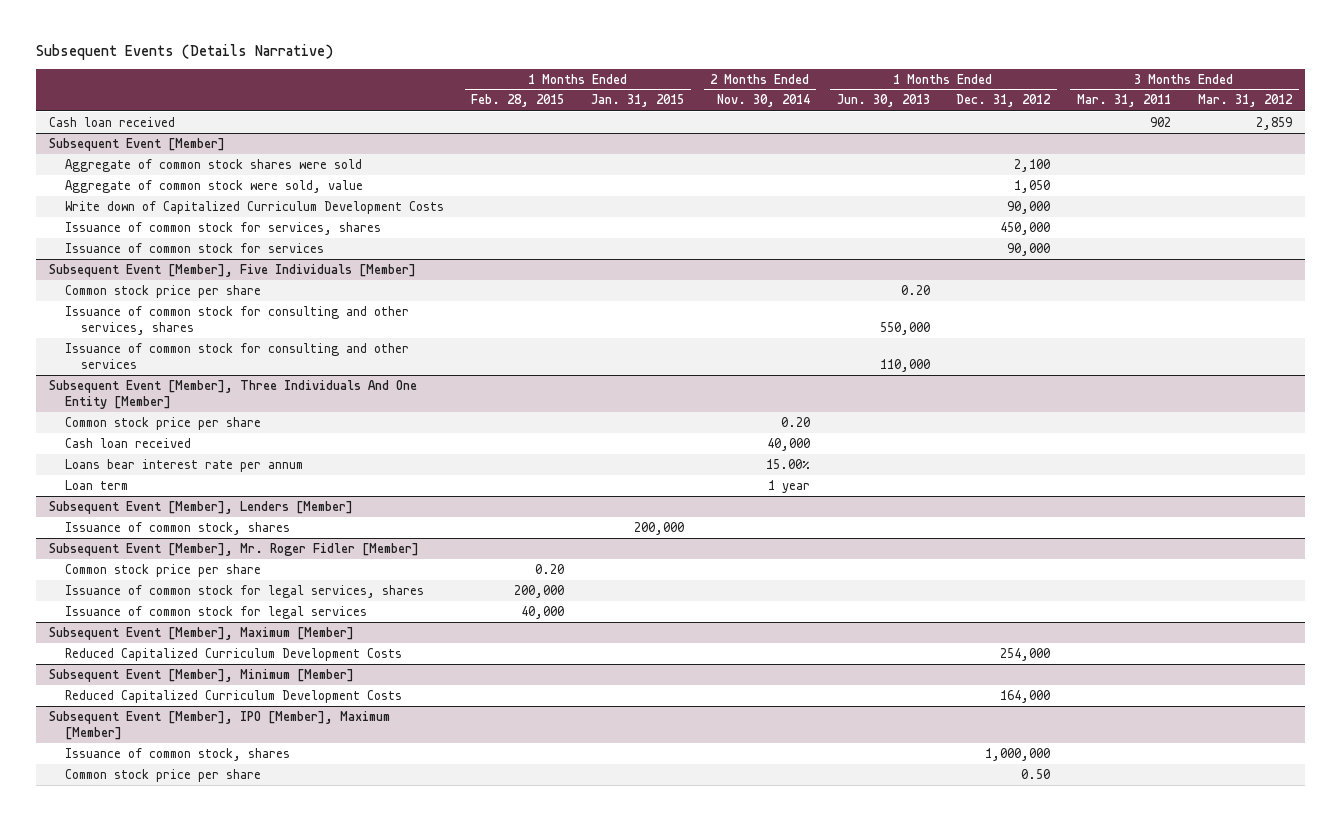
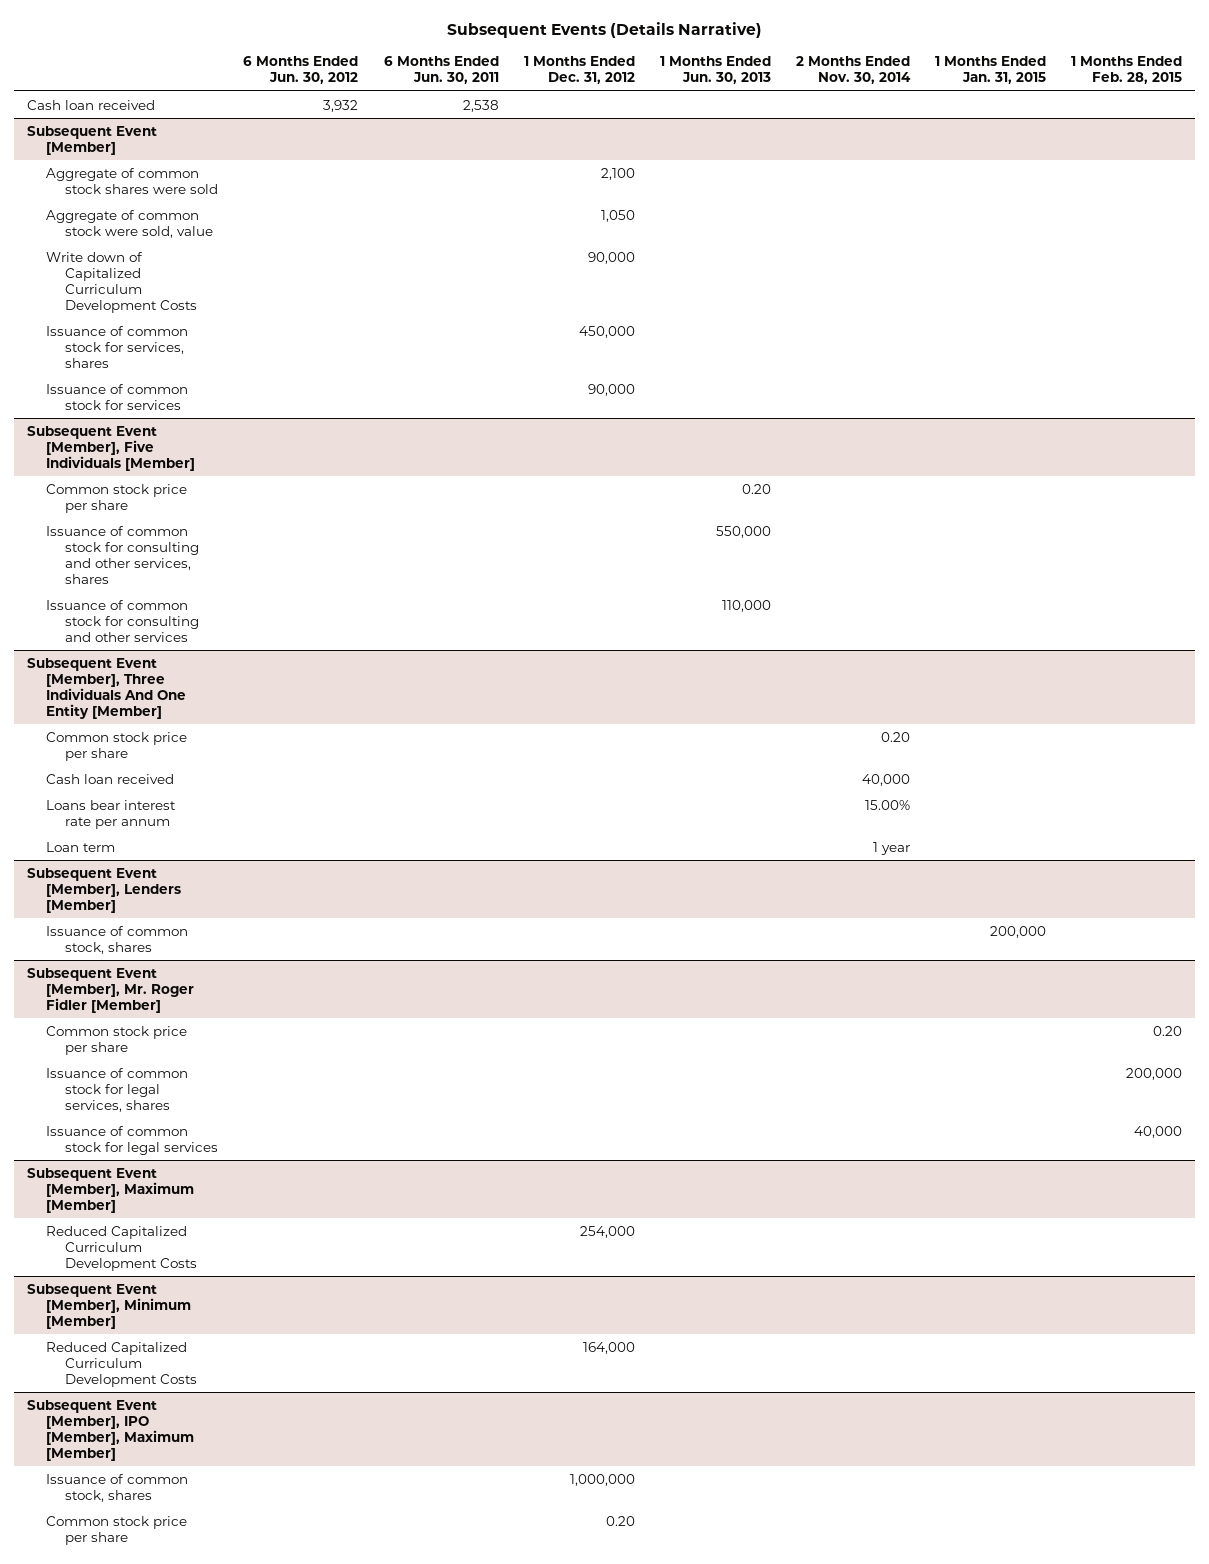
- | 1 Months Ended Feb. 28, 2015 | 1 Months Ended Jan. 31, 2015 | 2 Months Ended Nov. 30, 2014 | 1 Months Ended Jun. 30, 2013 | 1 Months Ended Dec. 31, 2012 | 3 Months Ended Mar. 31, 2011 | 3 Months Ended Mar. 31, 2012
+ | 6 Months Ended Jun. 30, 2012 | 6 Months Ended Jun. 30, 2011 | 1 Months Ended Dec. 31, 2012 | 1 Months Ended Jun. 30, 2013 | 2 Months Ended Nov. 30, 2014 | 1 Months Ended Jan. 31, 2015 | 1 Months Ended Feb. 28, 2015
@ Subsequent Event [Member], IPO [Member], Maximum [Member]
- Common stock price per share | | | | | 0.50 | |
+ Common stock price per share | | | 0.20 | | | |

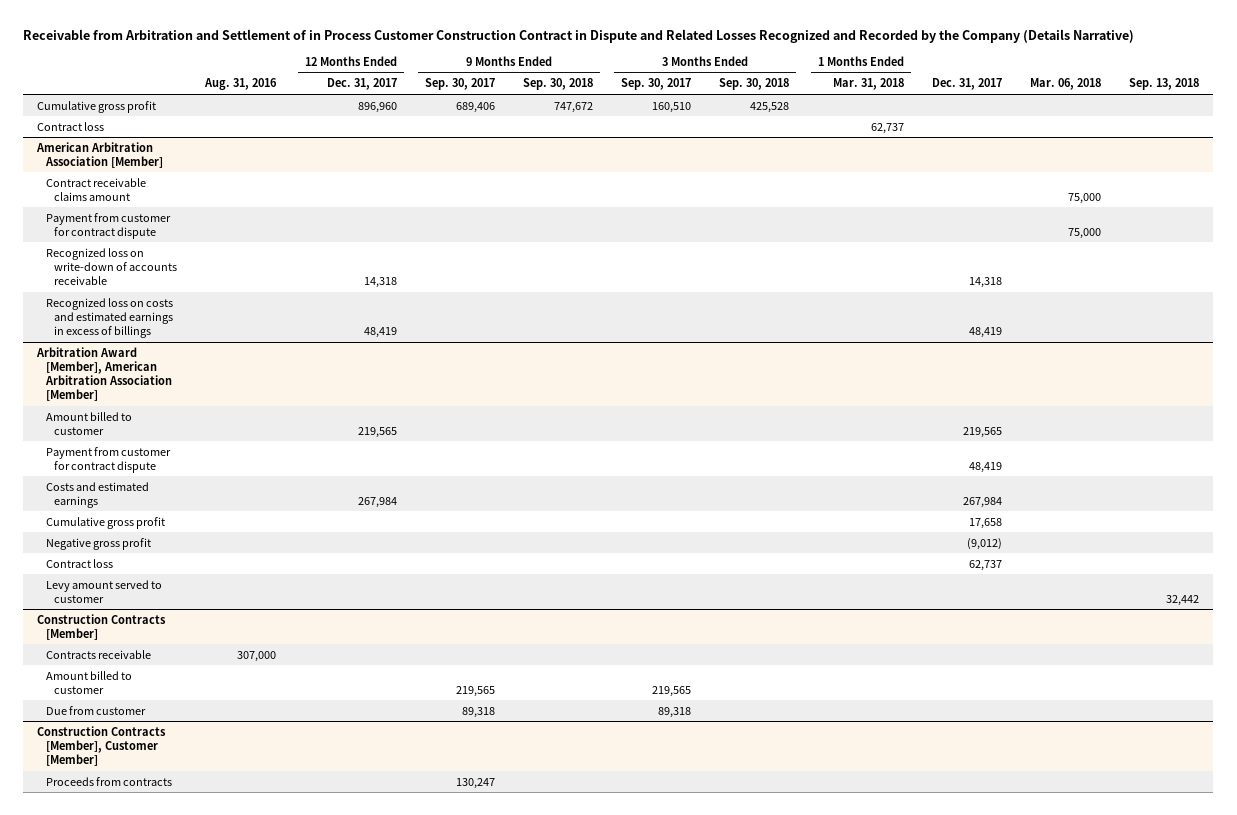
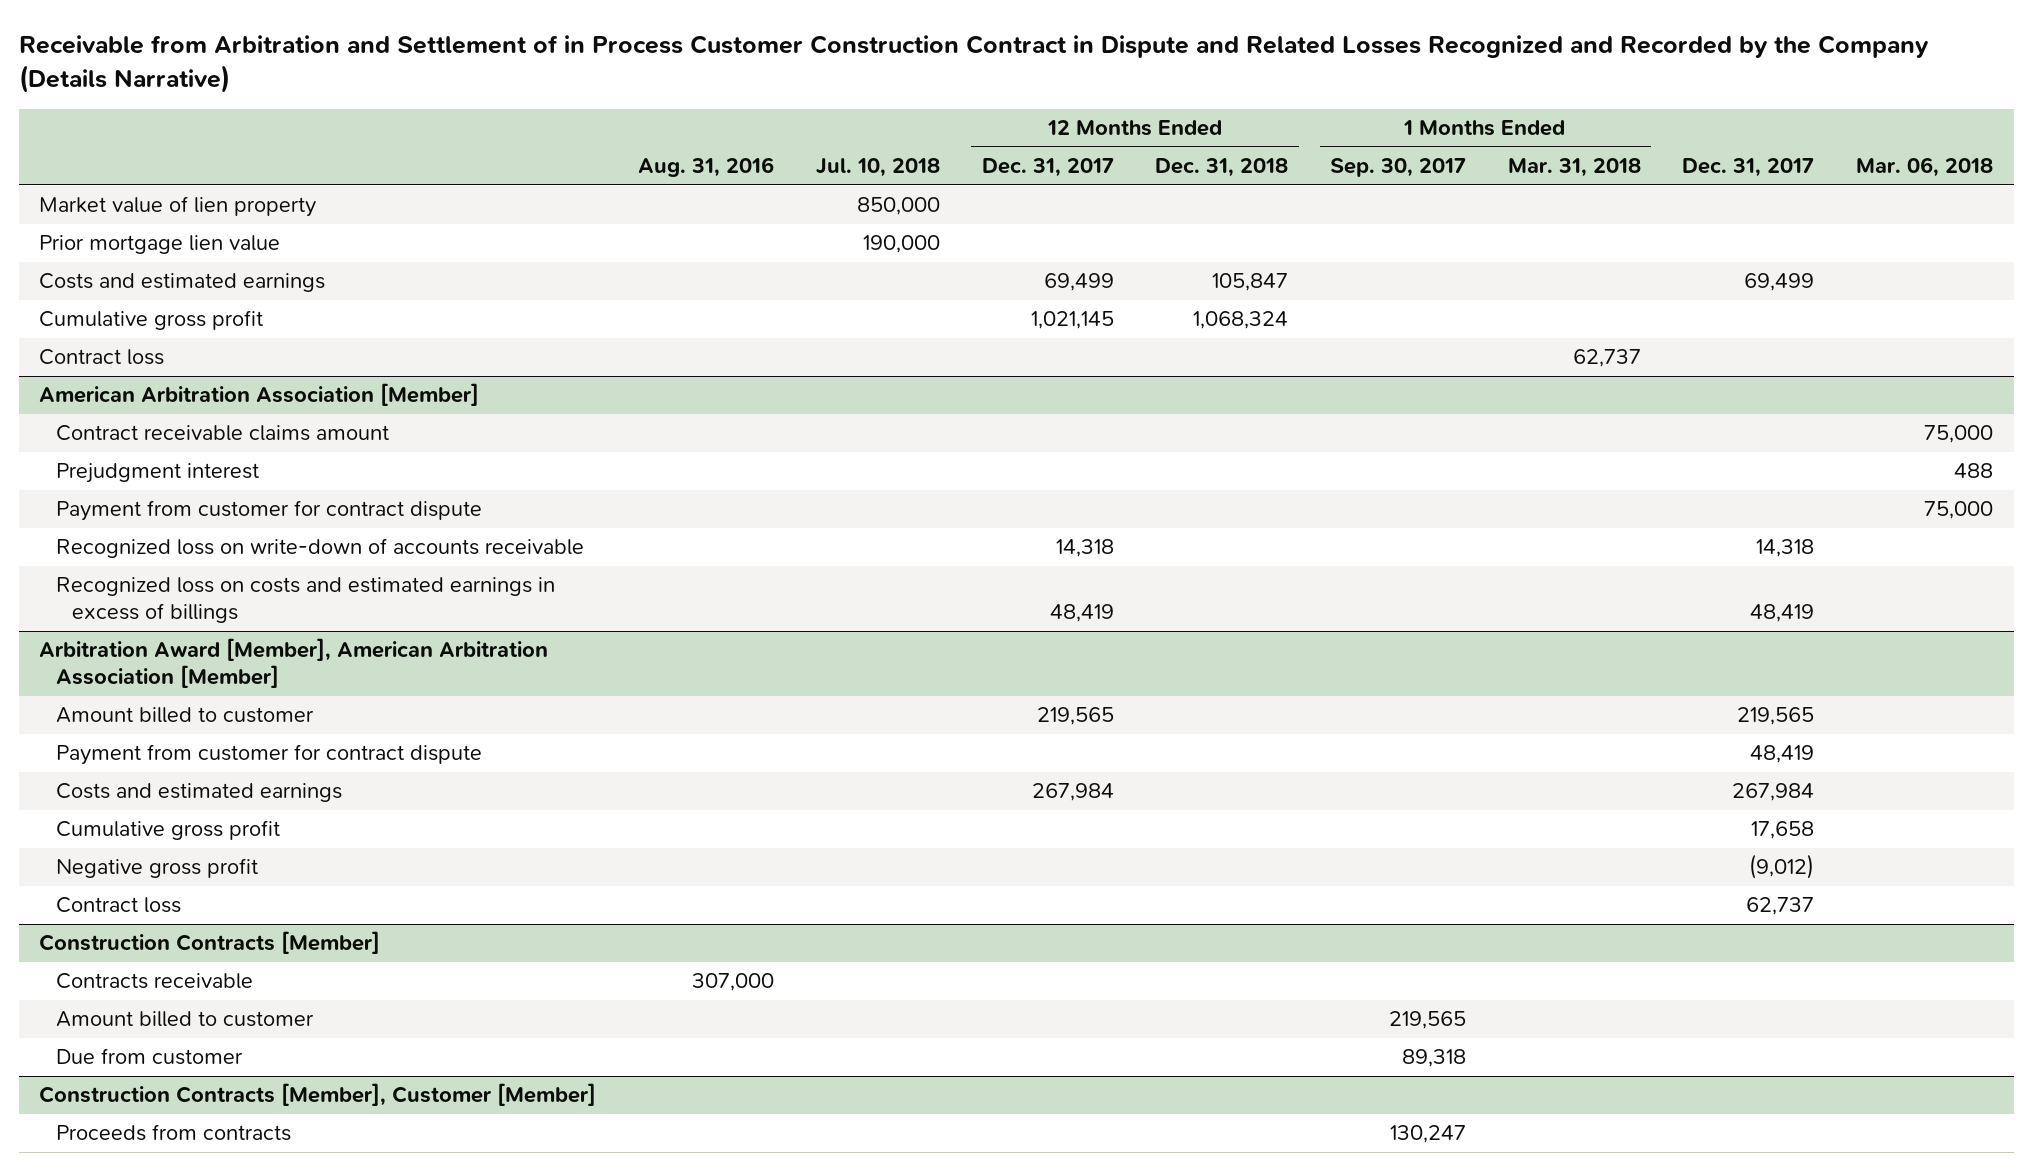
- | Aug. 31, 2016 | 12 Months Ended Dec. 31, 2017 | 9 Months Ended Sep. 30, 2017 | 9 Months Ended Sep. 30, 2018 | 3 Months Ended Sep. 30, 2017 | 3 Months Ended Sep. 30, 2018 | 1 Months Ended Mar. 31, 2018 | Dec. 31, 2017 | Mar. 06, 2018 | Sep. 13, 2018
+ | Aug. 31, 2016 | Jul. 10, 2018 | 12 Months Ended Dec. 31, 2017 | 12 Months Ended Dec. 31, 2018 | 1 Months Ended Sep. 30, 2017 | 1 Months Ended Mar. 31, 2018 | Dec. 31, 2017 | Mar. 06, 2018
- Cumulative gross profit | | 896,960 | 689,406 | 747,672 | 160,510 | 425,528 | | | |
+ Market value of lien property | | 850,000 | | | | | |
+ Prior mortgage lien value | | 190,000 | | | | | |
+ Costs and estimated earnings | | | 69,499 | 105,847 | | | 69,499 |
+ Cumulative gross profit | | | 1,021,145 | 1,068,324 | | | |
@ American Arbitration Association [Member]
+ Prejudgment interest | | | | | | | | 488
@ Arbitration Award [Member], American Arbitration Association [Member]
- Levy amount served to customer | | | | | | | | | | 32,442

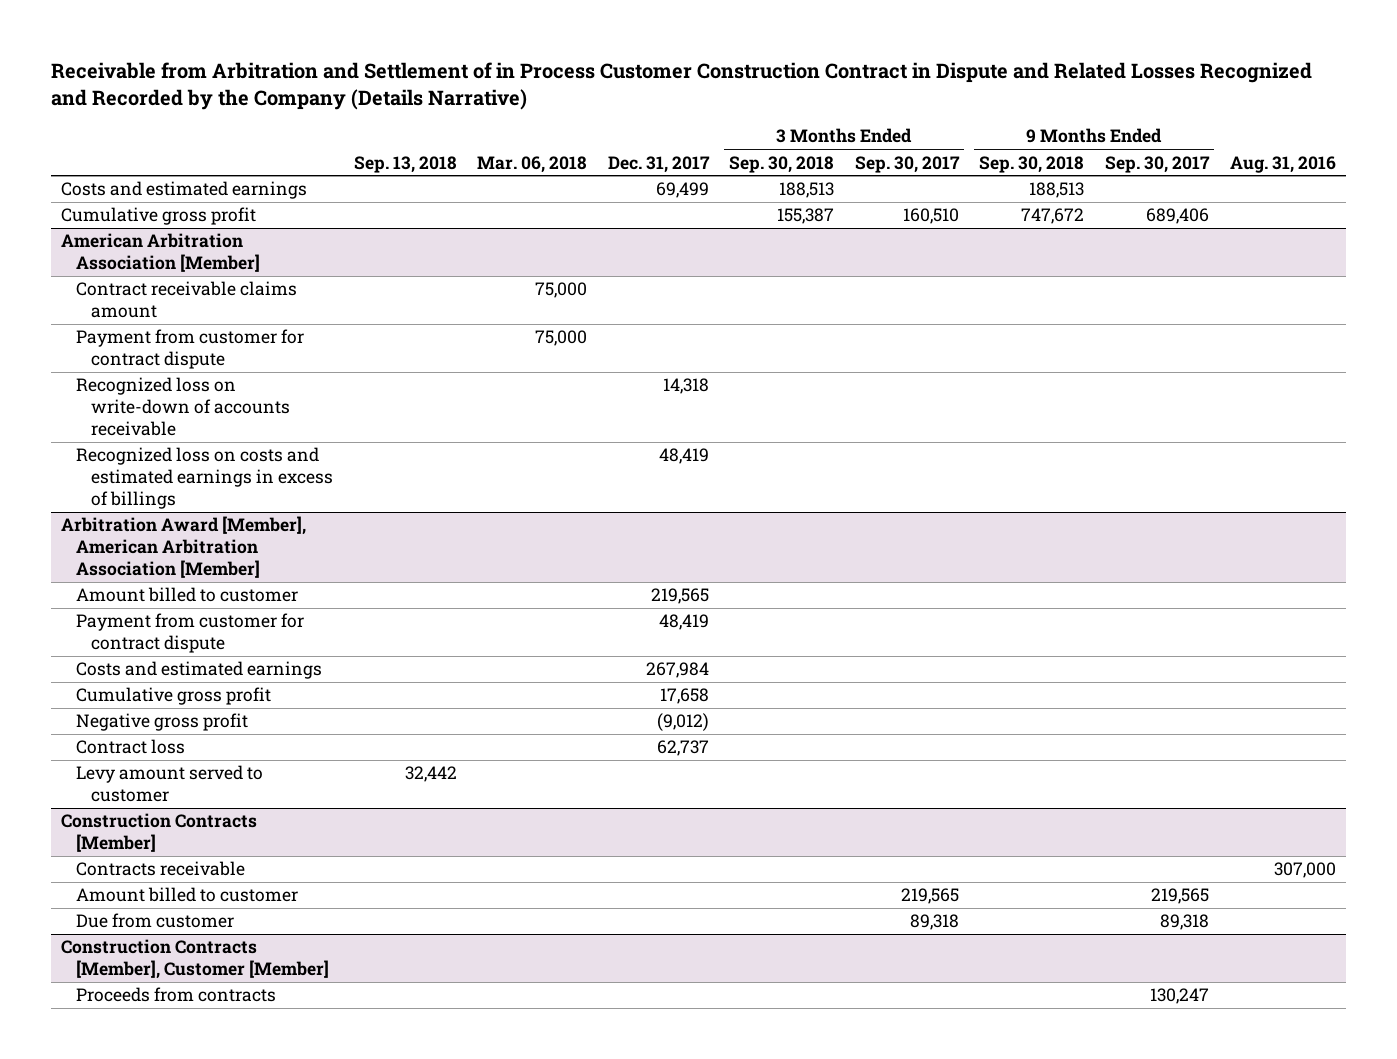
- | Aug. 31, 2016 | Jul. 10, 2018 | 12 Months Ended Dec. 31, 2017 | 12 Months Ended Dec. 31, 2018 | 1 Months Ended Sep. 30, 2017 | 1 Months Ended Mar. 31, 2018 | Dec. 31, 2017 | Mar. 06, 2018
+ | Sep. 13, 2018 | Mar. 06, 2018 | Dec. 31, 2017 | 3 Months Ended Sep. 30, 2018 | 3 Months Ended Sep. 30, 2017 | 9 Months Ended Sep. 30, 2018 | 9 Months Ended Sep. 30, 2017 | Aug. 31, 2016
- Market value of lien property | | 850,000 | | | | | |
- Prior mortgage lien value | | 190,000 | | | | | |
- Contract loss | | | | | | 62,737 | |
@ American Arbitration Association [Member]
- Prejudgment interest | | | | | | | | 488
@ Arbitration Award [Member], American Arbitration Association [Member]
+ Levy amount served to customer | 32,442 | | | | | | |

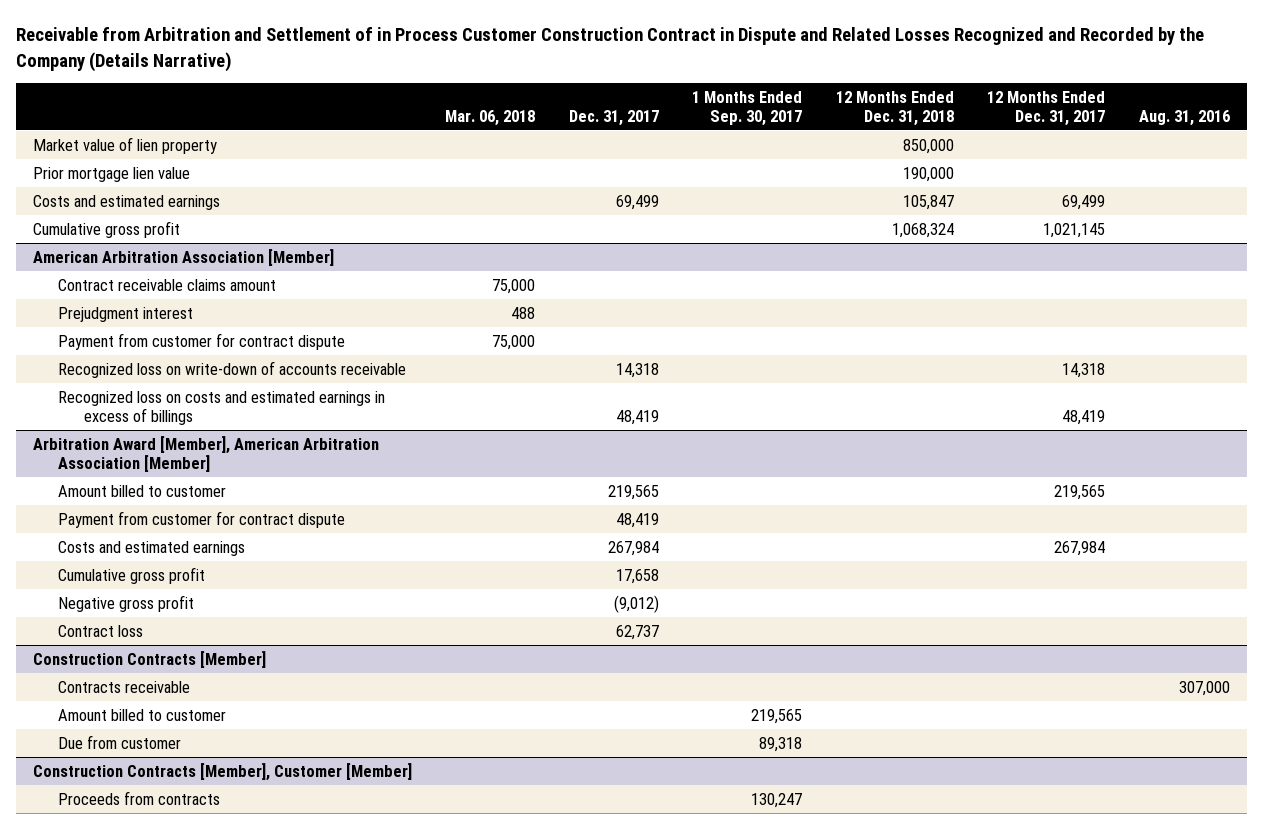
- | Sep. 13, 2018 | Mar. 06, 2018 | Dec. 31, 2017 | 3 Months Ended Sep. 30, 2018 | 3 Months Ended Sep. 30, 2017 | 9 Months Ended Sep. 30, 2018 | 9 Months Ended Sep. 30, 2017 | Aug. 31, 2016
+ | Mar. 06, 2018 | Dec. 31, 2017 | 1 Months Ended Sep. 30, 2017 | 12 Months Ended Dec. 31, 2018 | 12 Months Ended Dec. 31, 2017 | Aug. 31, 2016
+ Market value of lien property | | | | 850,000 | |
+ Prior mortgage lien value | | | | 190,000 | |
@ American Arbitration Association [Member]
+ Prejudgment interest | 488 | | | | |
@ Arbitration Award [Member], American Arbitration Association [Member]
- Levy amount served to customer | 32,442 | | | | | | |

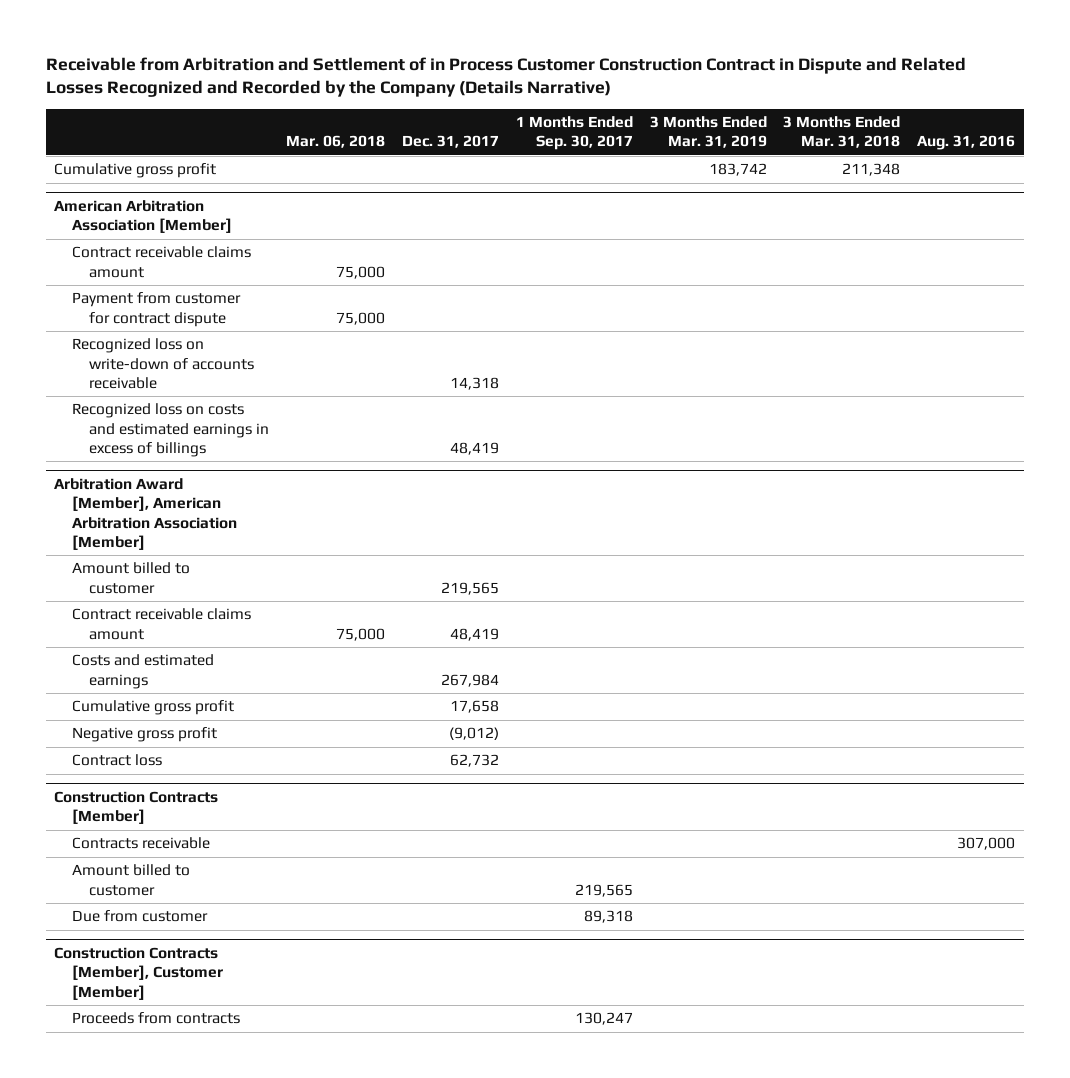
- | Mar. 06, 2018 | Dec. 31, 2017 | 1 Months Ended Sep. 30, 2017 | 12 Months Ended Dec. 31, 2018 | 12 Months Ended Dec. 31, 2017 | Aug. 31, 2016
+ | Mar. 06, 2018 | Dec. 31, 2017 | 1 Months Ended Sep. 30, 2017 | 3 Months Ended Mar. 31, 2019 | 3 Months Ended Mar. 31, 2018 | Aug. 31, 2016
- Market value of lien property | | | | 850,000 | |
- Prior mortgage lien value | | | | 190,000 | |
- Costs and estimated earnings | | 69,499 | | 105,847 | 69,499 |
@ American Arbitration Association [Member]
- Prejudgment interest | 488 | | | | |
@ Arbitration Award [Member], American Arbitration Association [Member]
- Payment from customer for contract dispute | | 48,419 | | | |
+ Contract receivable claims amount | 75,000 | 48,419 | | | |
- Contract loss | | 62,737 | | | |
+ Contract loss | | 62,732 | | | |

